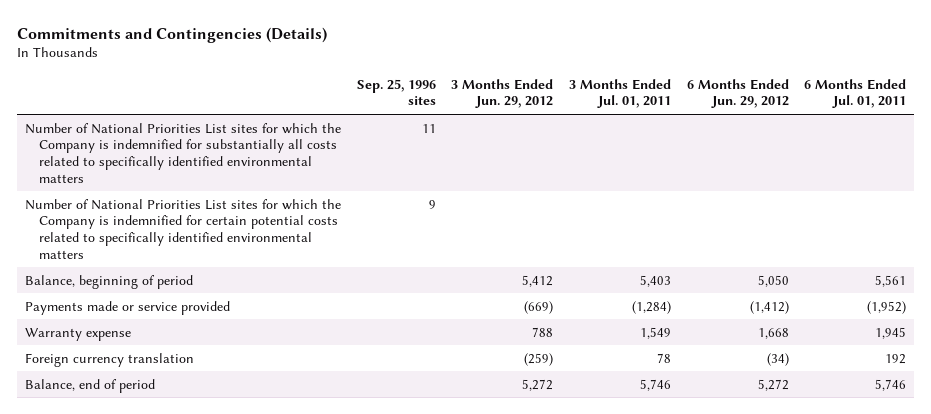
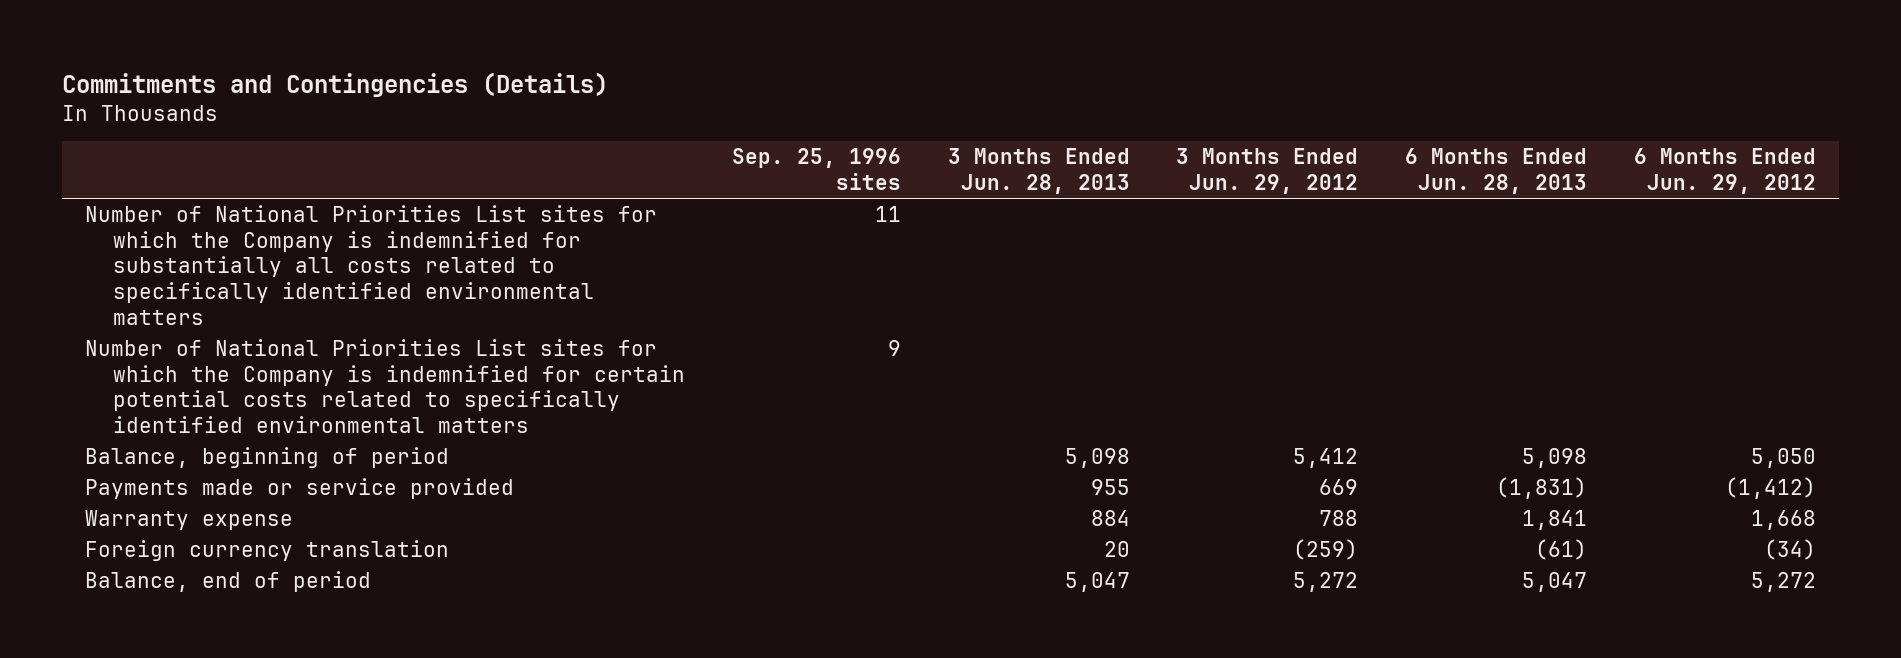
- | Sep. 25, 1996 sites | 3 Months Ended Jun. 29, 2012 | 3 Months Ended Jul. 01, 2011 | 6 Months Ended Jun. 29, 2012 | 6 Months Ended Jul. 01, 2011
+ | Sep. 25, 1996 sites | 3 Months Ended Jun. 28, 2013 | 3 Months Ended Jun. 29, 2012 | 6 Months Ended Jun. 28, 2013 | 6 Months Ended Jun. 29, 2012
- Payments made or service provided | | (669) | (1,284) | (1,412) | (1,952)
+ Payments made or service provided | | 955 | 669 | (1,831) | (1,412)

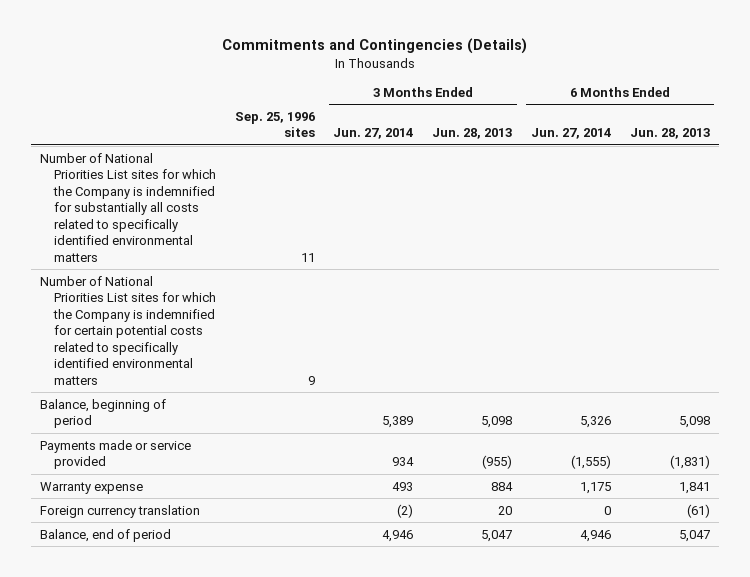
- | Sep. 25, 1996 sites | 3 Months Ended Jun. 28, 2013 | 3 Months Ended Jun. 29, 2012 | 6 Months Ended Jun. 28, 2013 | 6 Months Ended Jun. 29, 2012
+ | Sep. 25, 1996 sites | 3 Months Ended Jun. 27, 2014 | 3 Months Ended Jun. 28, 2013 | 6 Months Ended Jun. 27, 2014 | 6 Months Ended Jun. 28, 2013
- Payments made or service provided | | 955 | 669 | (1,831) | (1,412)
+ Payments made or service provided | | 934 | (955) | (1,555) | (1,831)

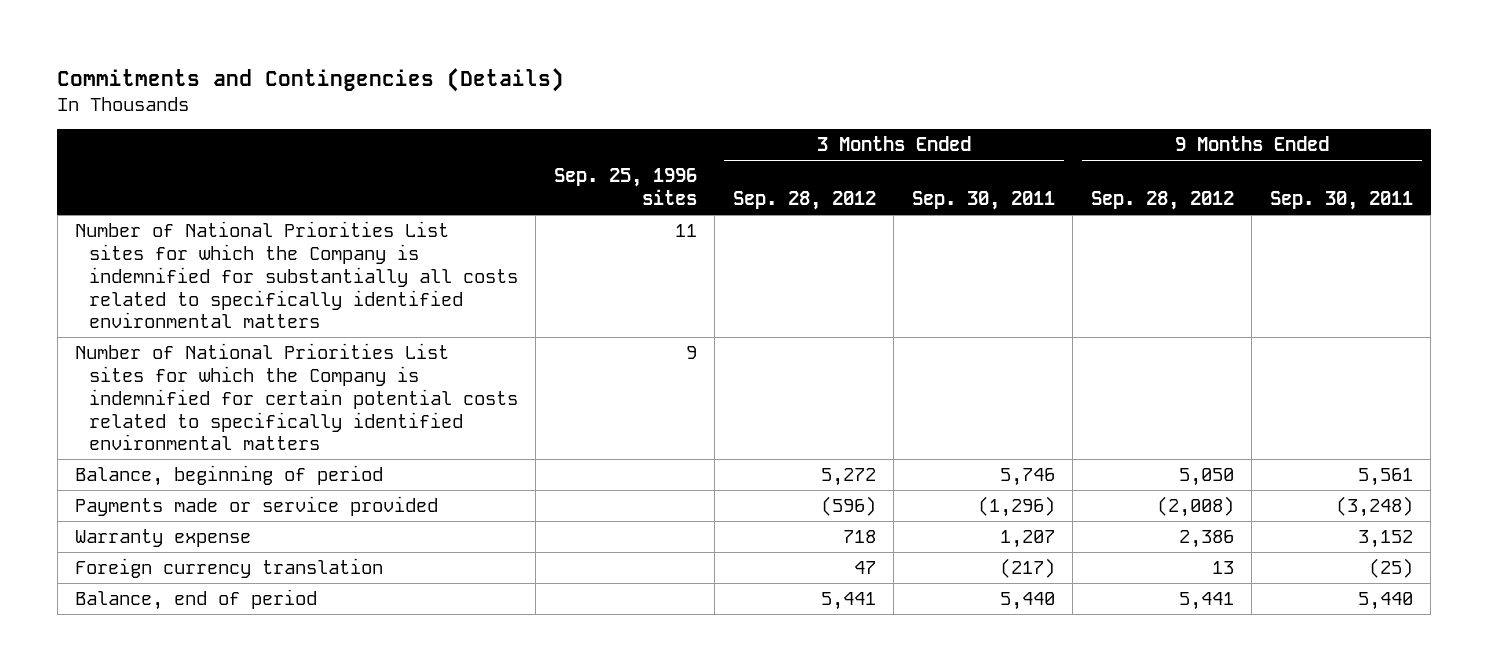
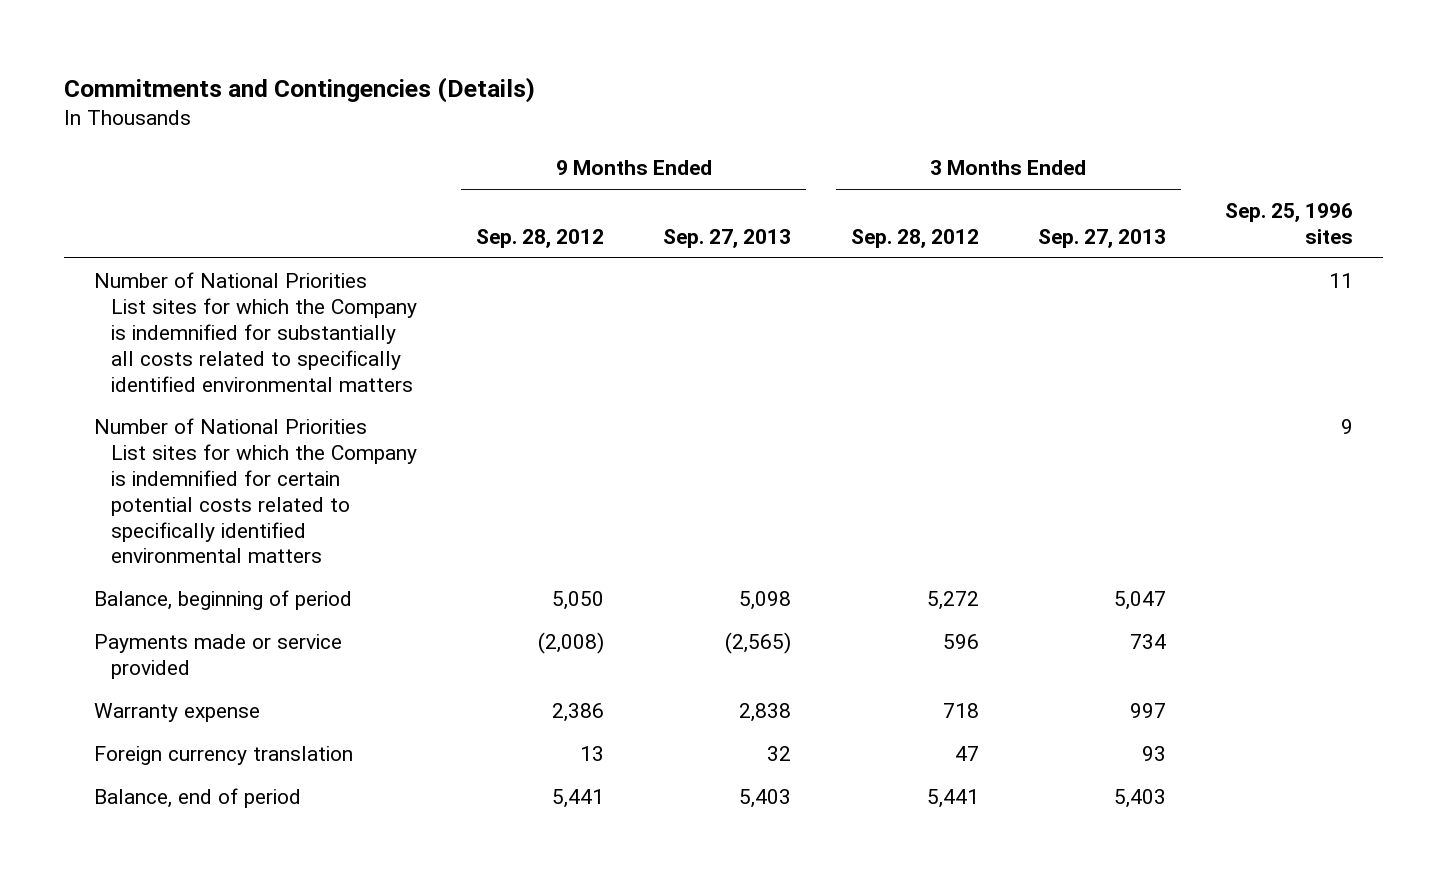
- | Sep. 25, 1996 sites | 3 Months Ended Sep. 28, 2012 | 3 Months Ended Sep. 30, 2011 | 9 Months Ended Sep. 28, 2012 | 9 Months Ended Sep. 30, 2011
+ | 9 Months Ended Sep. 28, 2012 | 9 Months Ended Sep. 27, 2013 | 3 Months Ended Sep. 28, 2012 | 3 Months Ended Sep. 27, 2013 | Sep. 25, 1996 sites
- Payments made or service provided | | (596) | (1,296) | (2,008) | (3,248)
+ Payments made or service provided | (2,008) | (2,565) | 596 | 734 |

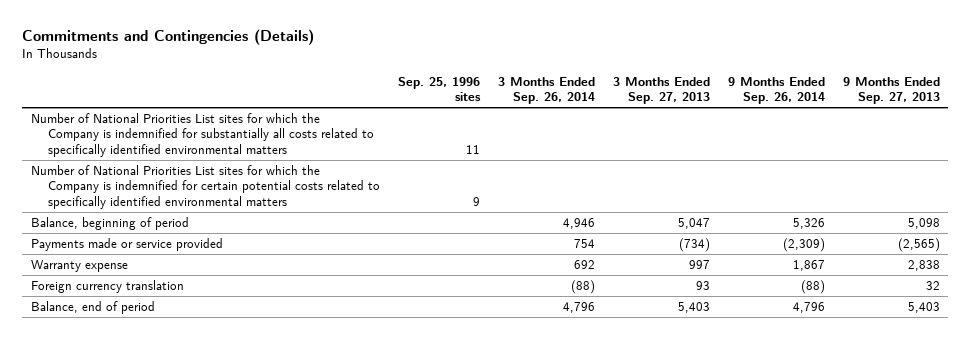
- | 9 Months Ended Sep. 28, 2012 | 9 Months Ended Sep. 27, 2013 | 3 Months Ended Sep. 28, 2012 | 3 Months Ended Sep. 27, 2013 | Sep. 25, 1996 sites
+ | Sep. 25, 1996 sites | 3 Months Ended Sep. 26, 2014 | 3 Months Ended Sep. 27, 2013 | 9 Months Ended Sep. 26, 2014 | 9 Months Ended Sep. 27, 2013
- Payments made or service provided | (2,008) | (2,565) | 596 | 734 |
+ Payments made or service provided | | 754 | (734) | (2,309) | (2,565)

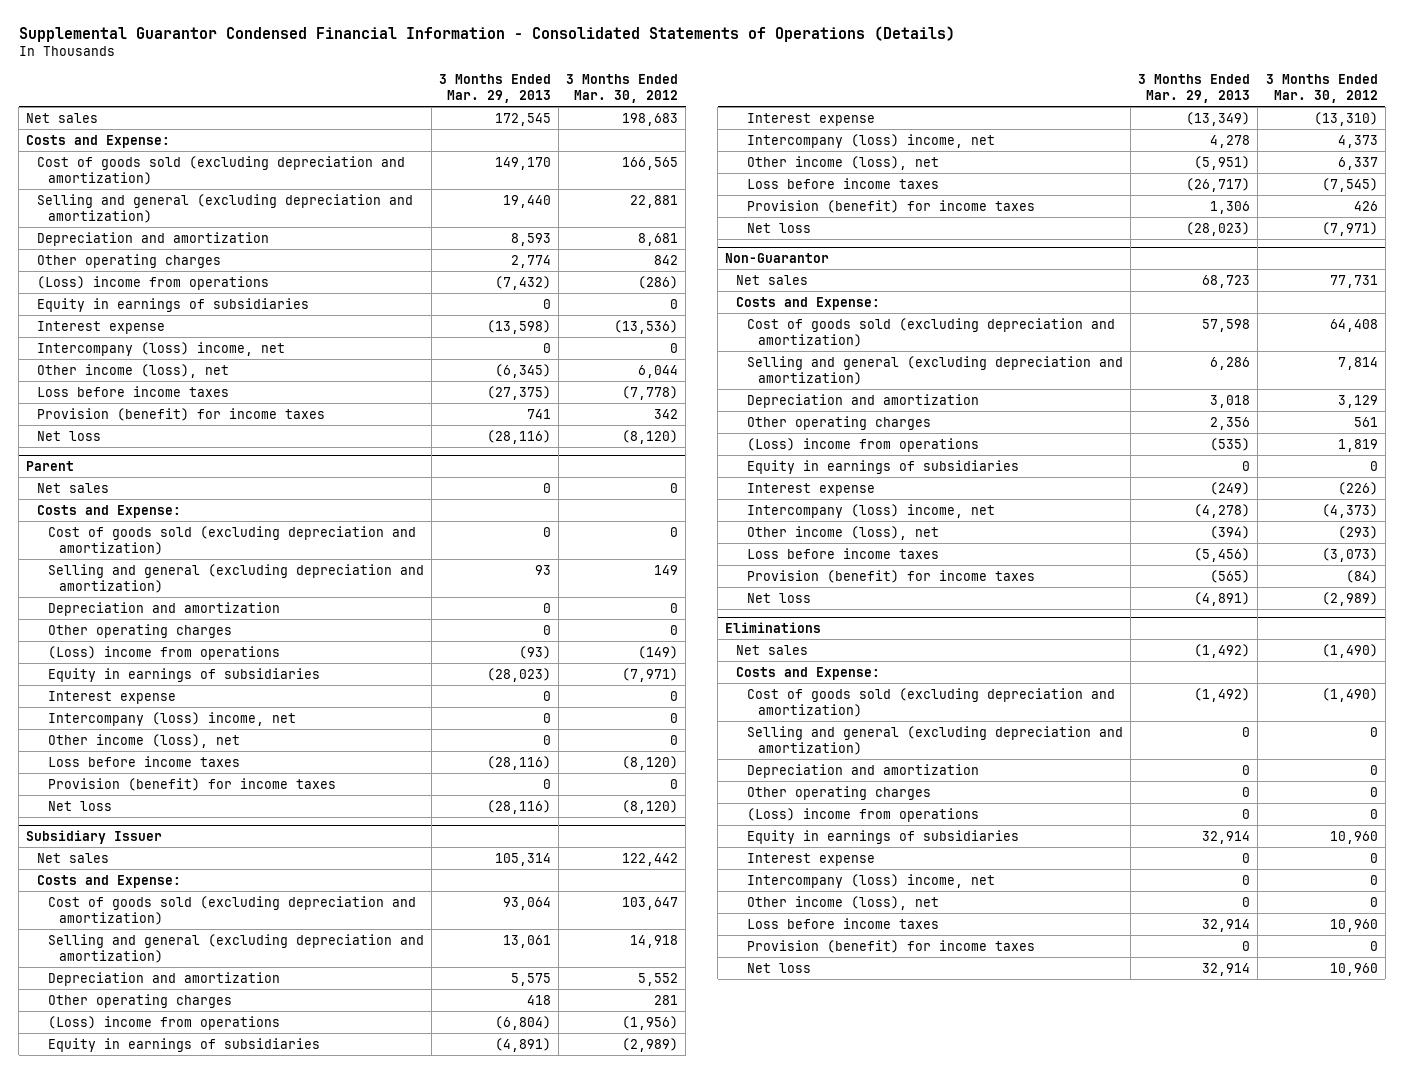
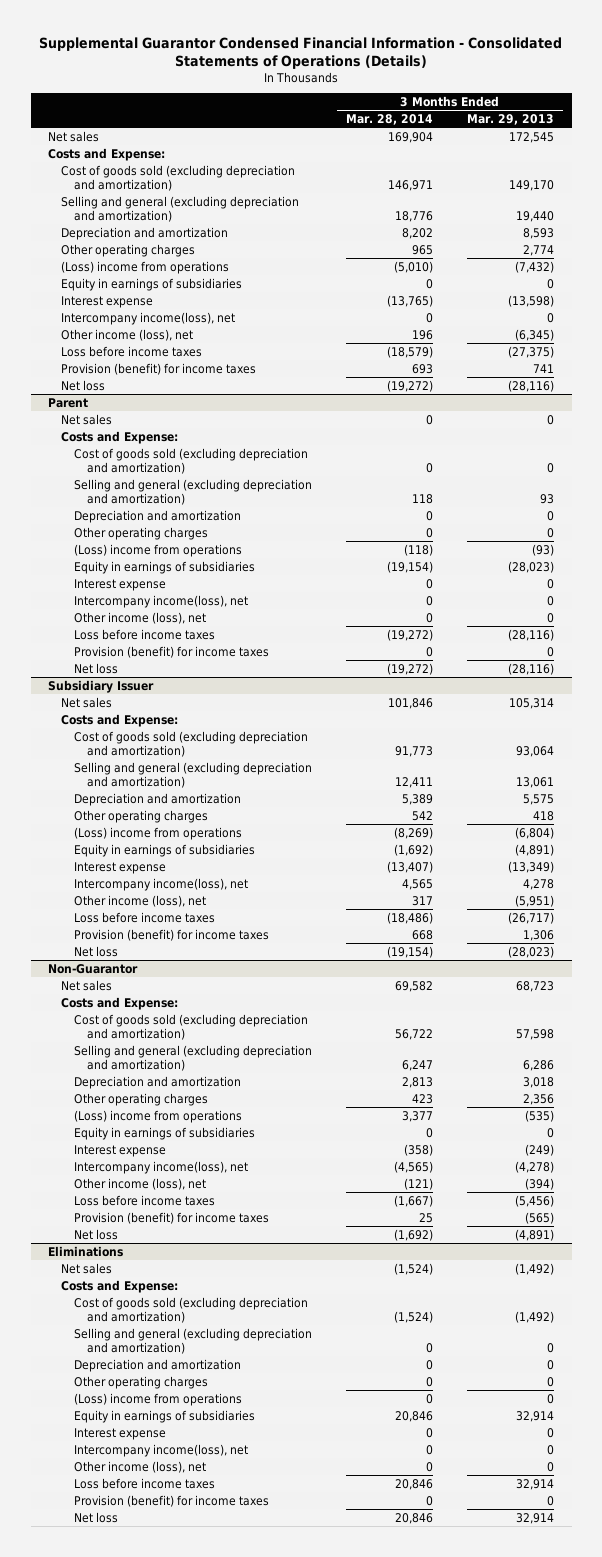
- | 3 Months Ended Mar. 29, 2013 | 3 Months Ended Mar. 30, 2012
+ | 3 Months Ended Mar. 28, 2014 | 3 Months Ended Mar. 29, 2013
- Intercompany (loss) income, net | 0 | 0
+ Intercompany income(loss), net | 0 | 0
@ Parent
- Intercompany (loss) income, net | 0 | 0
+ Intercompany income(loss), net | 0 | 0
@ Subsidiary Issuer
- Intercompany (loss) income, net | 4,278 | 4,373
+ Intercompany income(loss), net | 4,565 | 4,278
@ Non-Guarantor
- Intercompany (loss) income, net | (4,278) | (4,373)
+ Intercompany income(loss), net | (4,565) | (4,278)
@ Eliminations
- Intercompany (loss) income, net | 0 | 0
+ Intercompany income(loss), net | 0 | 0

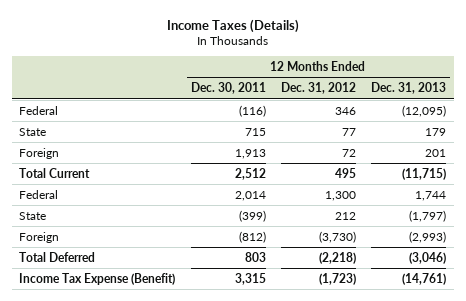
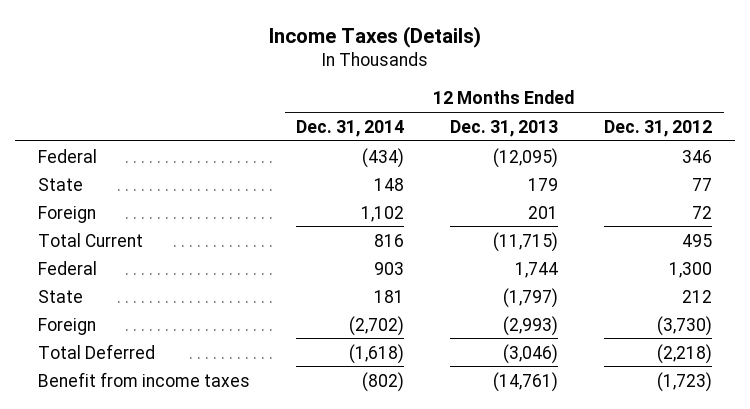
- | 12 Months Ended Dec. 30, 2011 | 12 Months Ended Dec. 31, 2012 | 12 Months Ended Dec. 31, 2013
+ | 12 Months Ended Dec. 31, 2014 | 12 Months Ended Dec. 31, 2013 | 12 Months Ended Dec. 31, 2012
- Income Tax Expense (Benefit) | 3,315 | (1,723) | (14,761)
+ Benefit from income taxes | (802) | (14,761) | (1,723)

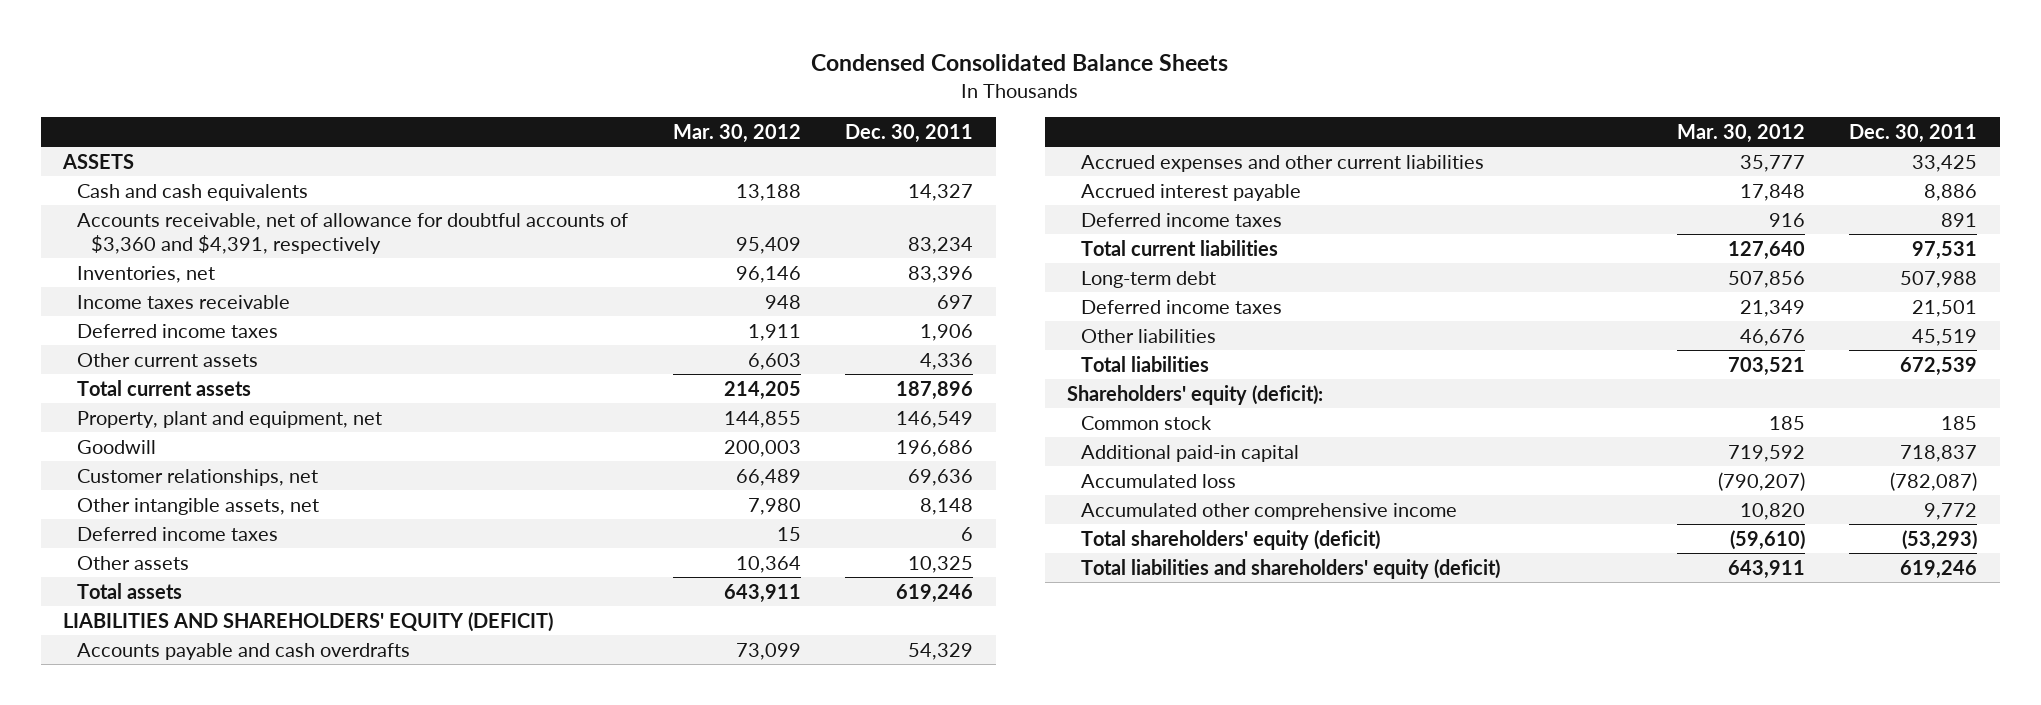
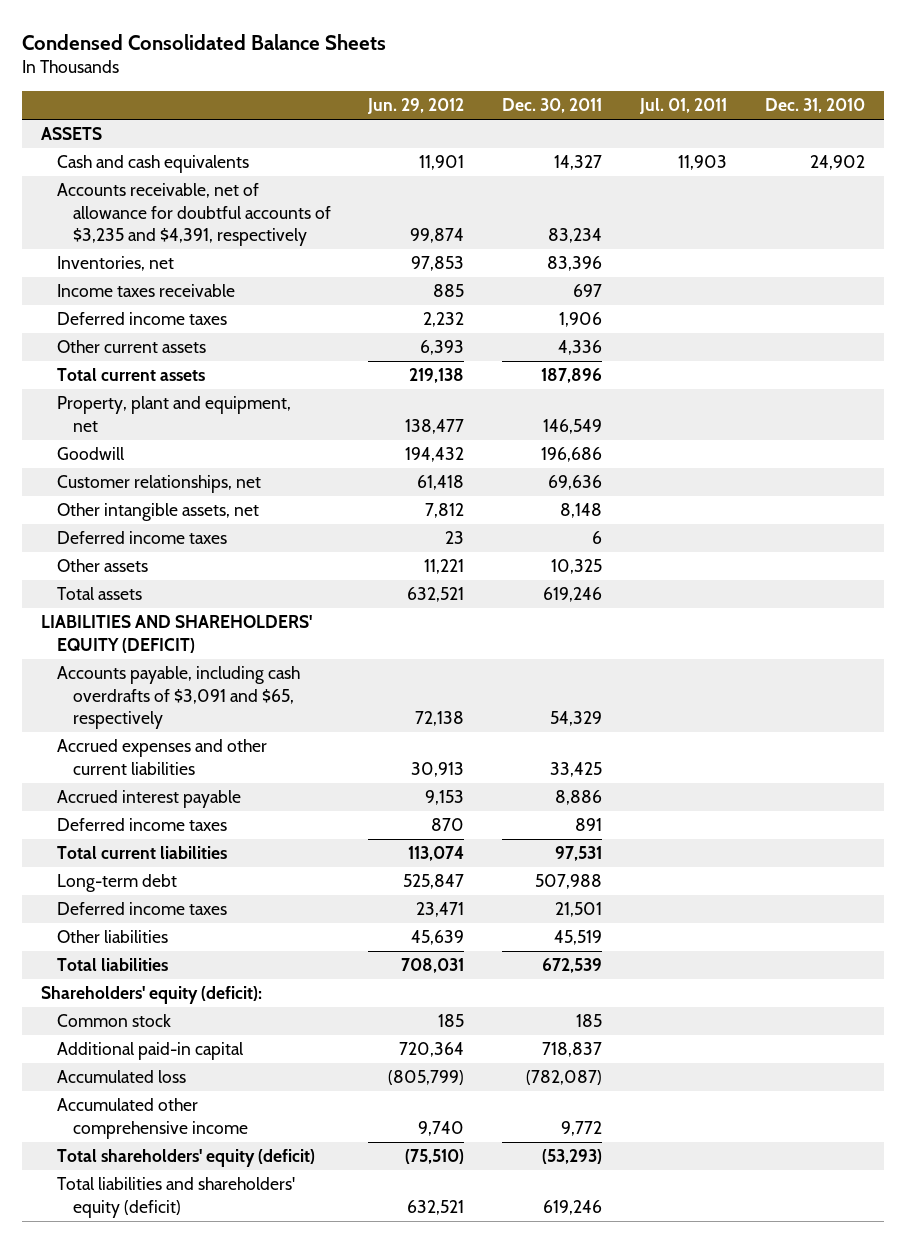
- | Mar. 30, 2012 | Dec. 30, 2011
+ | Jun. 29, 2012 | Dec. 30, 2011 | Jul. 01, 2011 | Dec. 31, 2010
- Accounts receivable, net of allowance for doubtful accounts of $3,360 and $4,391, respectively | 95,409 | 83,234
+ Accounts receivable, net of allowance for doubtful accounts of $3,235 and $4,391, respectively | 99,874 | 83,234 | |
- Accounts payable and cash overdrafts | 73,099 | 54,329
+ Accounts payable, including cash overdrafts of $3,091 and $65, respectively | 72,138 | 54,329 | |

